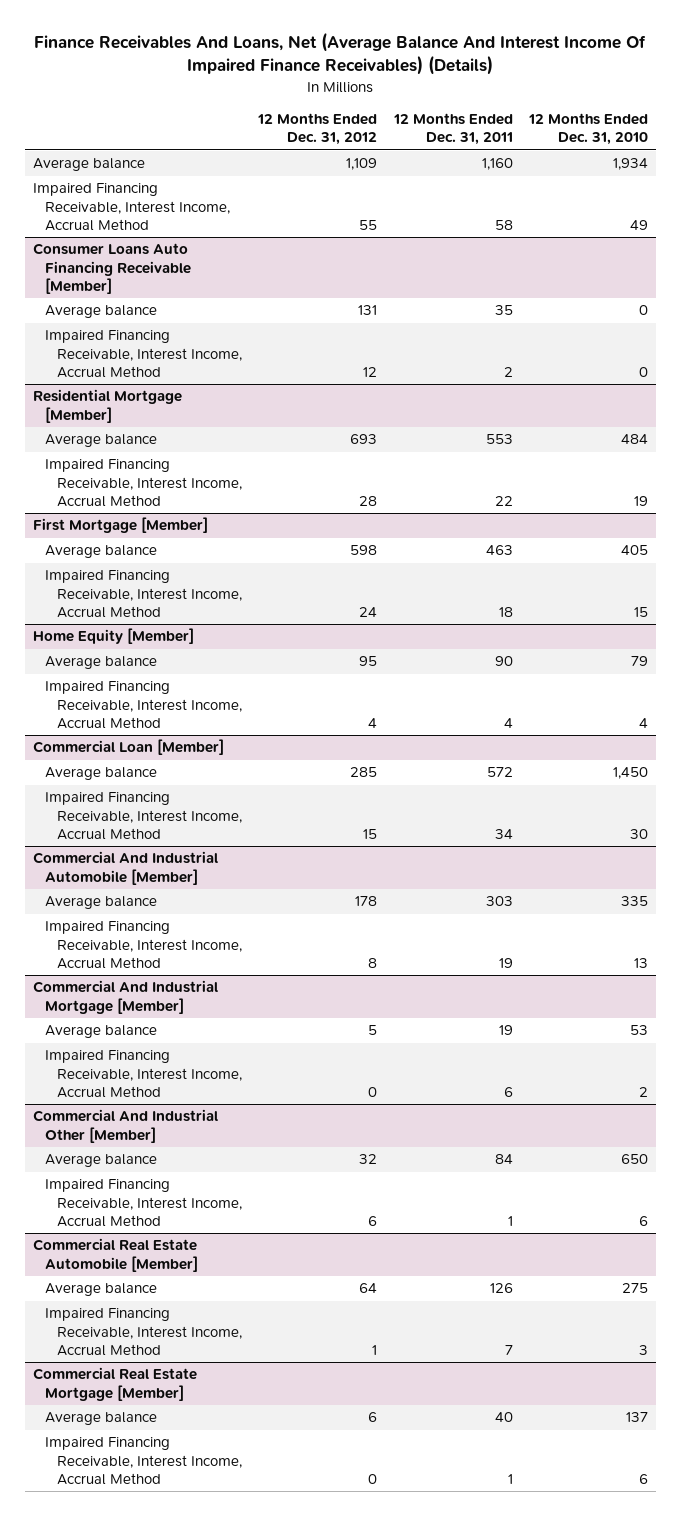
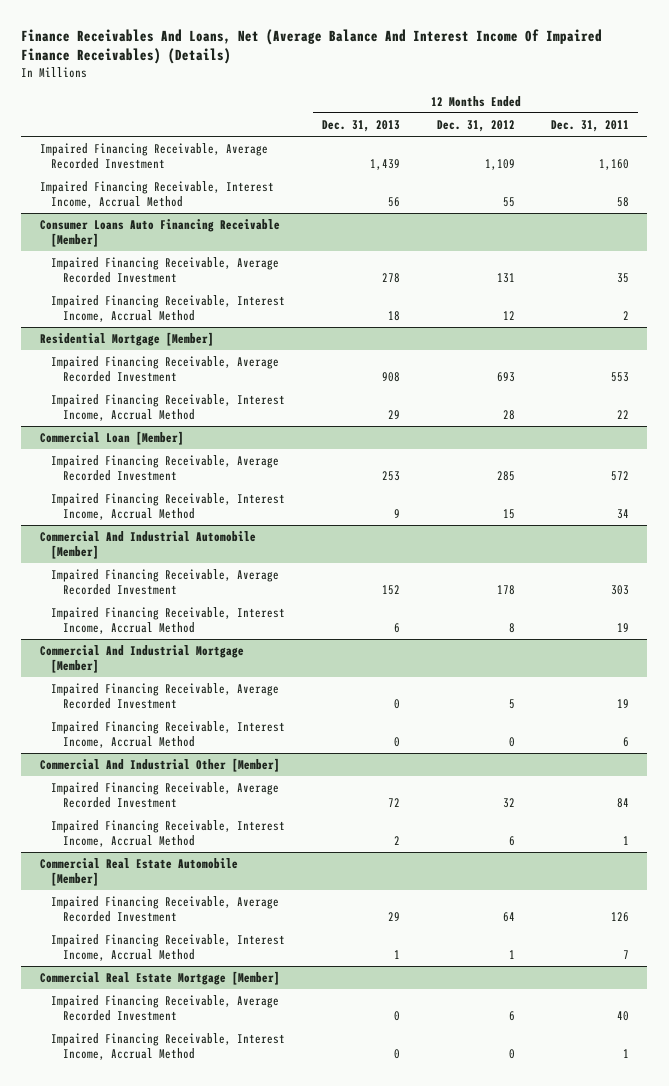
- | 12 Months Ended Dec. 31, 2012 | 12 Months Ended Dec. 31, 2011 | 12 Months Ended Dec. 31, 2010
+ | 12 Months Ended Dec. 31, 2013 | 12 Months Ended Dec. 31, 2012 | 12 Months Ended Dec. 31, 2011
- Average balance | 1,109 | 1,160 | 1,934
+ Impaired Financing Receivable, Average Recorded Investment | 1,439 | 1,109 | 1,160
@ Consumer Loans Auto Financing Receivable [Member]
- Average balance | 131 | 35 | 0
+ Impaired Financing Receivable, Average Recorded Investment | 278 | 131 | 35
@ Residential Mortgage [Member]
- Average balance | 693 | 553 | 484
+ Impaired Financing Receivable, Average Recorded Investment | 908 | 693 | 553
- First Mortgage [Member]
- Average balance | 598 | 463 | 405
- Impaired Financing Receivable, Interest Income, Accrual Method | 24 | 18 | 15
- Home Equity [Member]
- Average balance | 95 | 90 | 79
- Impaired Financing Receivable, Interest Income, Accrual Method | 4 | 4 | 4
@ Commercial Loan [Member]
- Average balance | 285 | 572 | 1,450
+ Impaired Financing Receivable, Average Recorded Investment | 253 | 285 | 572
@ Commercial And Industrial Automobile [Member]
- Average balance | 178 | 303 | 335
+ Impaired Financing Receivable, Average Recorded Investment | 152 | 178 | 303
@ Commercial And Industrial Mortgage [Member]
- Average balance | 5 | 19 | 53
+ Impaired Financing Receivable, Average Recorded Investment | 0 | 5 | 19
@ Commercial And Industrial Other [Member]
- Average balance | 32 | 84 | 650
+ Impaired Financing Receivable, Average Recorded Investment | 72 | 32 | 84
@ Commercial Real Estate Automobile [Member]
- Average balance | 64 | 126 | 275
+ Impaired Financing Receivable, Average Recorded Investment | 29 | 64 | 126
@ Commercial Real Estate Mortgage [Member]
- Average balance | 6 | 40 | 137
+ Impaired Financing Receivable, Average Recorded Investment | 0 | 6 | 40

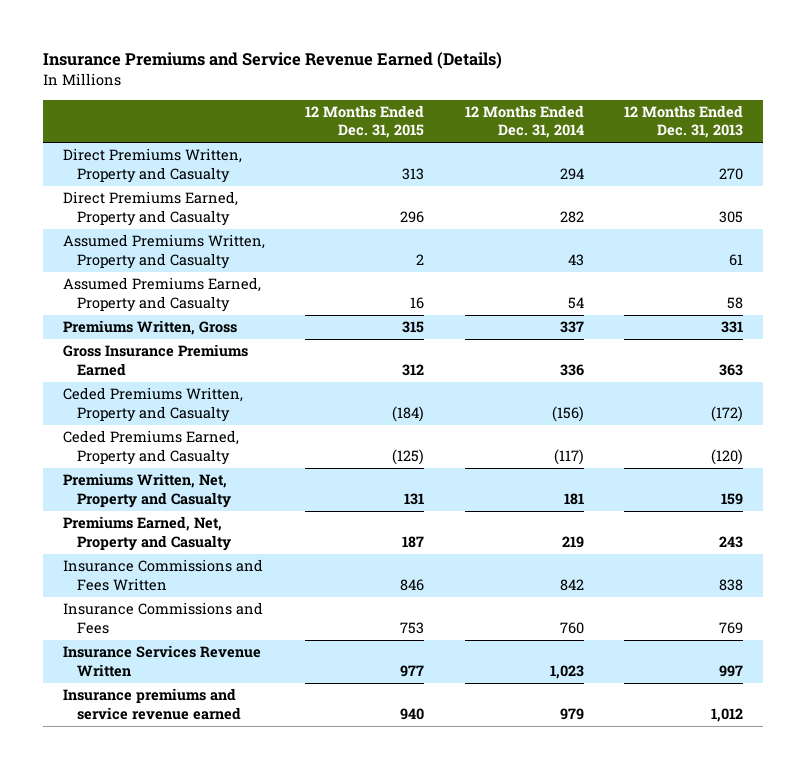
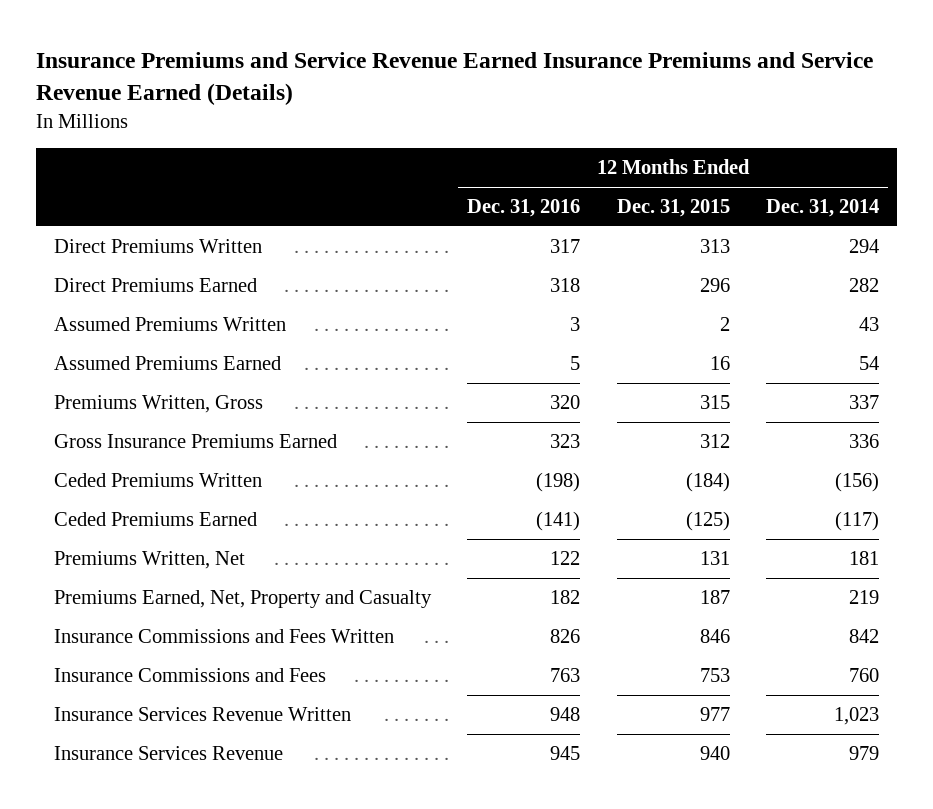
- Insurance Premiums and Service Revenue Earned (Details)
+ Insurance Premiums and Service Revenue Earned Insurance Premiums and Service Revenue Earned (Details)
- | 12 Months Ended Dec. 31, 2015 | 12 Months Ended Dec. 31, 2014 | 12 Months Ended Dec. 31, 2013
+ | 12 Months Ended Dec. 31, 2016 | 12 Months Ended Dec. 31, 2015 | 12 Months Ended Dec. 31, 2014
- Direct Premiums Written, Property and Casualty | 313 | 294 | 270
- Direct Premiums Earned, Property and Casualty | 296 | 282 | 305
- Assumed Premiums Written, Property and Casualty | 2 | 43 | 61
- Assumed Premiums Earned, Property and Casualty | 16 | 54 | 58
+ Direct Premiums Written | 317 | 313 | 294
+ Direct Premiums Earned | 318 | 296 | 282
+ Assumed Premiums Written | 3 | 2 | 43
+ Assumed Premiums Earned | 5 | 16 | 54
- Ceded Premiums Written, Property and Casualty | (184) | (156) | (172)
- Ceded Premiums Earned, Property and Casualty | (125) | (117) | (120)
- Premiums Written, Net, Property and Casualty | 131 | 181 | 159
+ Ceded Premiums Written | (198) | (184) | (156)
+ Ceded Premiums Earned | (141) | (125) | (117)
+ Premiums Written, Net | 122 | 131 | 181
- Insurance premiums and service revenue earned | 940 | 979 | 1,012
+ Insurance Services Revenue | 945 | 940 | 979

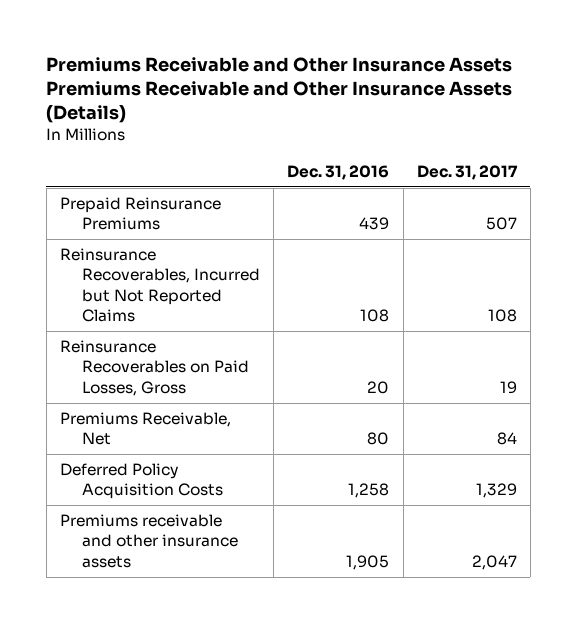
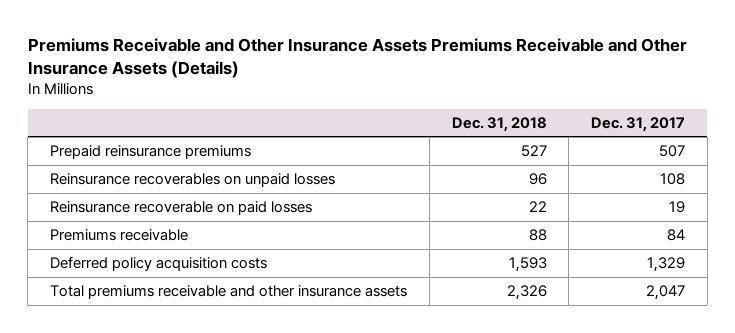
- | Dec. 31, 2016 | Dec. 31, 2017
+ | Dec. 31, 2018 | Dec. 31, 2017
- Prepaid Reinsurance Premiums | 439 | 507
- Reinsurance Recoverables, Incurred but Not Reported Claims | 108 | 108
- Reinsurance Recoverables on Paid Losses, Gross | 20 | 19
- Premiums Receivable, Net | 80 | 84
- Deferred Policy Acquisition Costs | 1,258 | 1,329
- Premiums receivable and other insurance assets | 1,905 | 2,047
+ Prepaid reinsurance premiums | 527 | 507
+ Reinsurance recoverables on unpaid losses | 96 | 108
+ Reinsurance recoverable on paid losses | 22 | 19
+ Premiums receivable | 88 | 84
+ Deferred policy acquisition costs | 1,593 | 1,329
+ Total premiums receivable and other insurance assets | 2,326 | 2,047

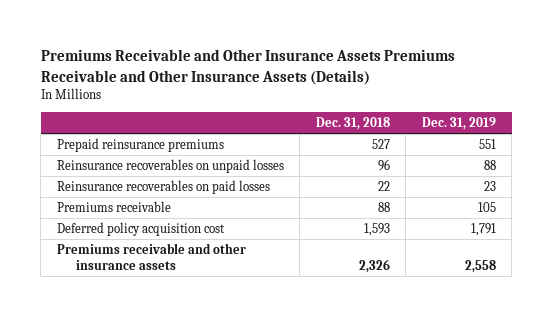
- | Dec. 31, 2018 | Dec. 31, 2017
+ | Dec. 31, 2018 | Dec. 31, 2019
- Reinsurance recoverable on paid losses | 22 | 19
+ Reinsurance recoverables on paid losses | 22 | 23
- Deferred policy acquisition costs | 1,593 | 1,329
- Total premiums receivable and other insurance assets | 2,326 | 2,047
+ Deferred policy acquisition cost | 1,593 | 1,791
+ Premiums receivable and other insurance assets | 2,326 | 2,558

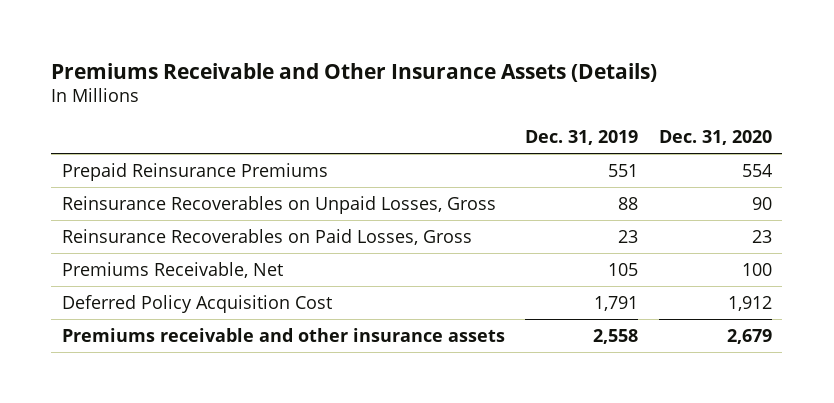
- Premiums Receivable and Other Insurance Assets Premiums Receivable and Other Insurance Assets (Details)
+ Premiums Receivable and Other Insurance Assets (Details)
- | Dec. 31, 2018 | Dec. 31, 2019
+ | Dec. 31, 2019 | Dec. 31, 2020
- Prepaid reinsurance premiums | 527 | 551
- Reinsurance recoverables on unpaid losses | 96 | 88
- Reinsurance recoverables on paid losses | 22 | 23
- Premiums receivable | 88 | 105
- Deferred policy acquisition cost | 1,593 | 1,791
+ Prepaid Reinsurance Premiums | 551 | 554
+ Reinsurance Recoverables on Unpaid Losses, Gross | 88 | 90
+ Reinsurance Recoverables on Paid Losses, Gross | 23 | 23
+ Premiums Receivable, Net | 105 | 100
+ Deferred Policy Acquisition Cost | 1,791 | 1,912

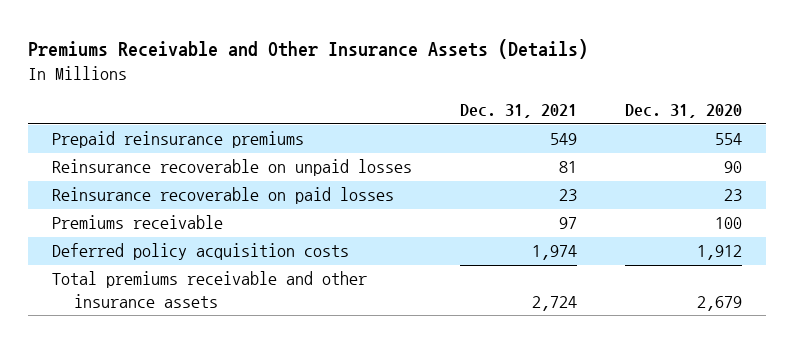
- | Dec. 31, 2019 | Dec. 31, 2020
+ | Dec. 31, 2021 | Dec. 31, 2020
- Prepaid Reinsurance Premiums | 551 | 554
- Reinsurance Recoverables on Unpaid Losses, Gross | 88 | 90
- Reinsurance Recoverables on Paid Losses, Gross | 23 | 23
- Premiums Receivable, Net | 105 | 100
- Deferred Policy Acquisition Cost | 1,791 | 1,912
- Premiums receivable and other insurance assets | 2,558 | 2,679
+ Prepaid reinsurance premiums | 549 | 554
+ Reinsurance recoverable on unpaid losses | 81 | 90
+ Reinsurance recoverable on paid losses | 23 | 23
+ Premiums receivable | 97 | 100
+ Deferred policy acquisition costs | 1,974 | 1,912
+ Total premiums receivable and other insurance assets | 2,724 | 2,679

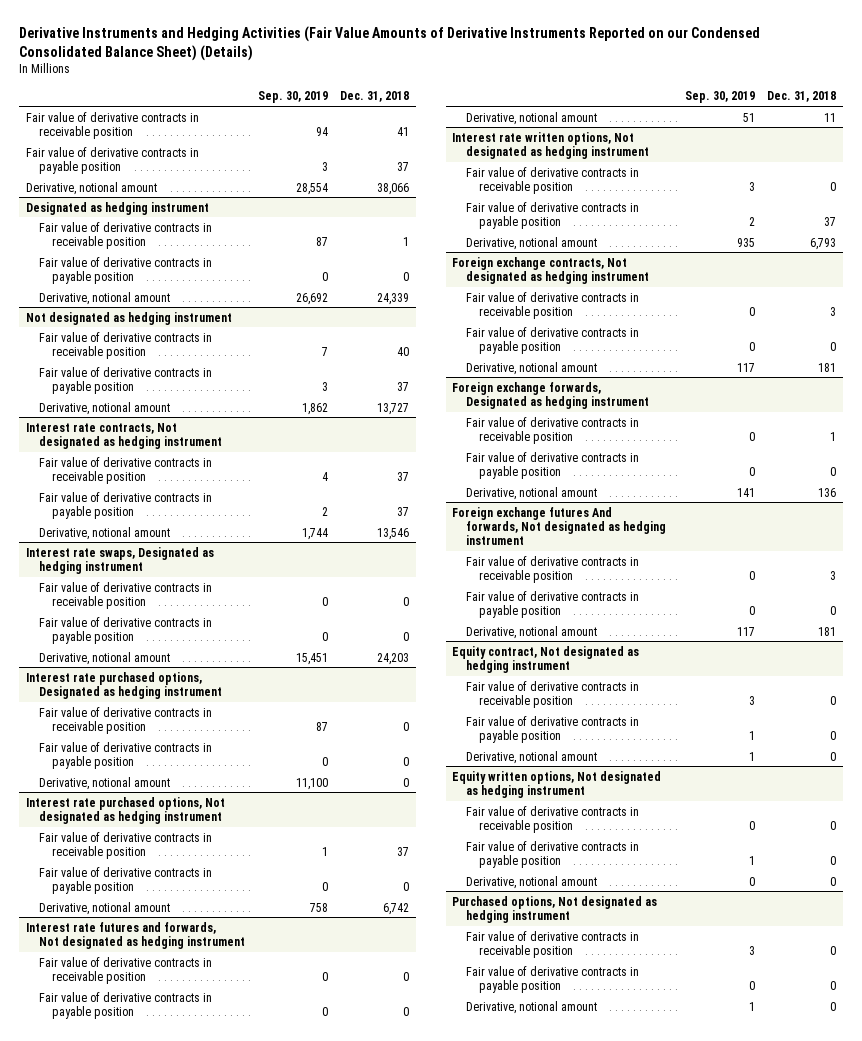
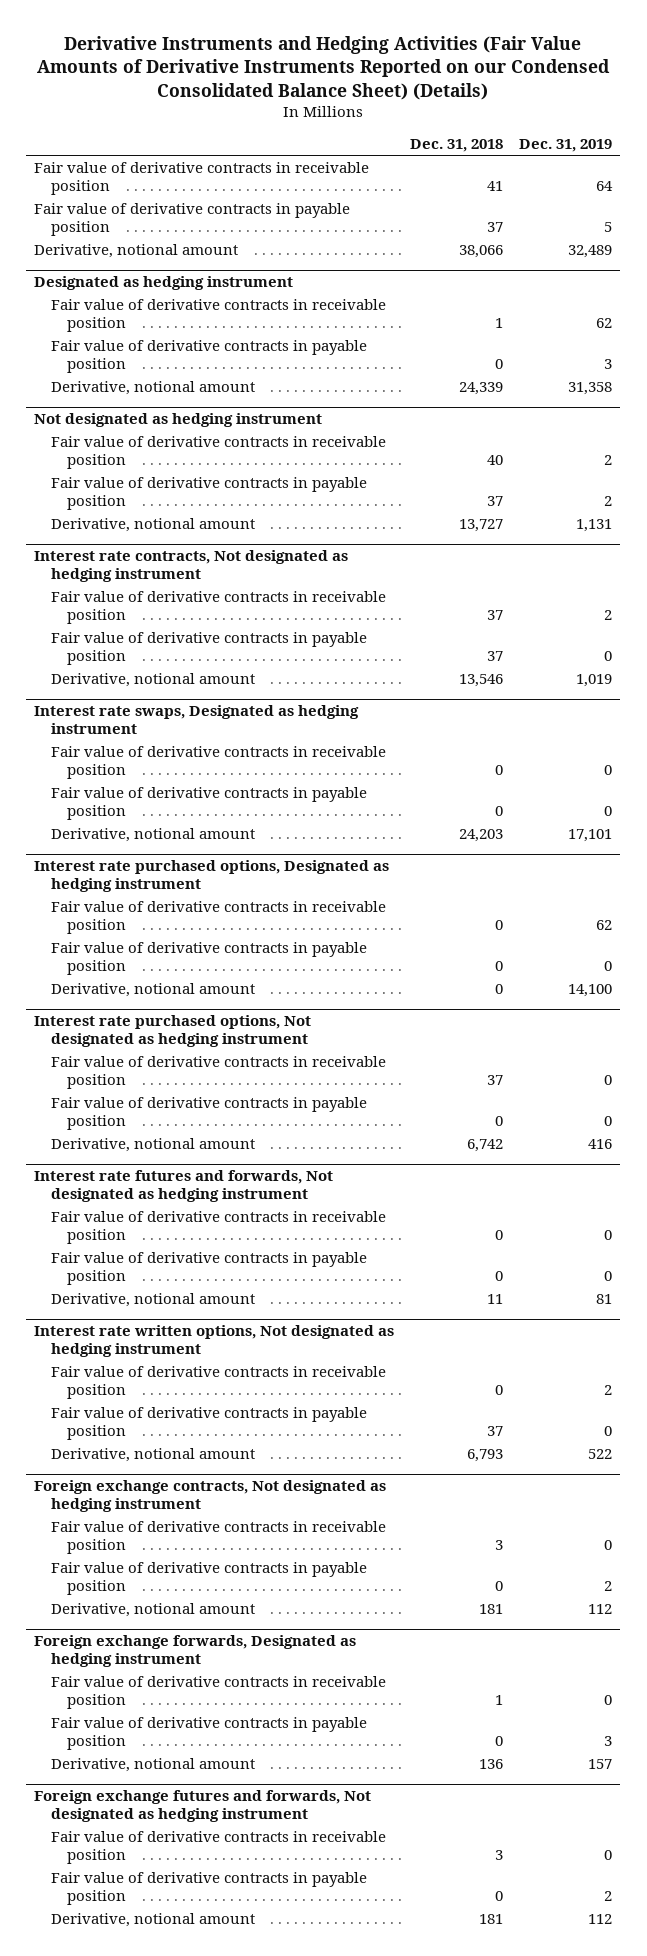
- | Sep. 30, 2019 | Dec. 31, 2018
+ | Dec. 31, 2018 | Dec. 31, 2019
- Foreign exchange futures And forwards, Not designated as hedging instrument
+ Foreign exchange futures and forwards, Not designated as hedging instrument
- Equity contract, Not designated as hedging instrument
- Fair value of derivative contracts in receivable position | 3 | 0
- Fair value of derivative contracts in payable position | 1 | 0
- Derivative, notional amount | 1 | 0
- Equity written options, Not designated as hedging instrument
- Fair value of derivative contracts in receivable position | 0 | 0
- Fair value of derivative contracts in payable position | 1 | 0
- Derivative, notional amount | 0 | 0
- Purchased options, Not designated as hedging instrument
- Fair value of derivative contracts in receivable position | 3 | 0
- Fair value of derivative contracts in payable position | 0 | 0
- Derivative, notional amount | 1 | 0

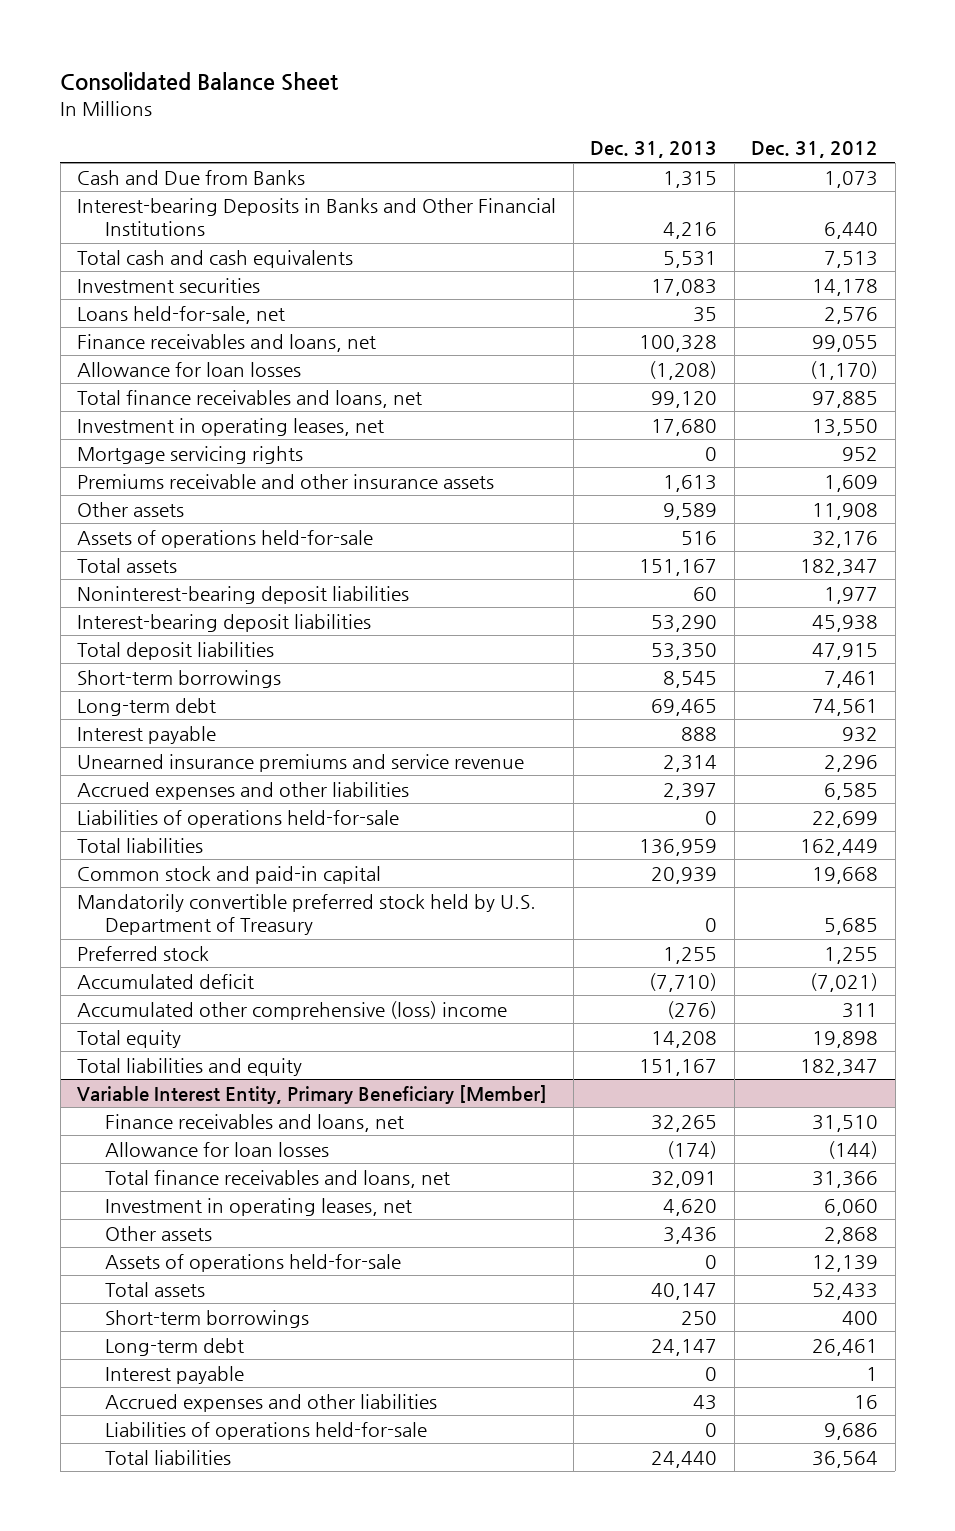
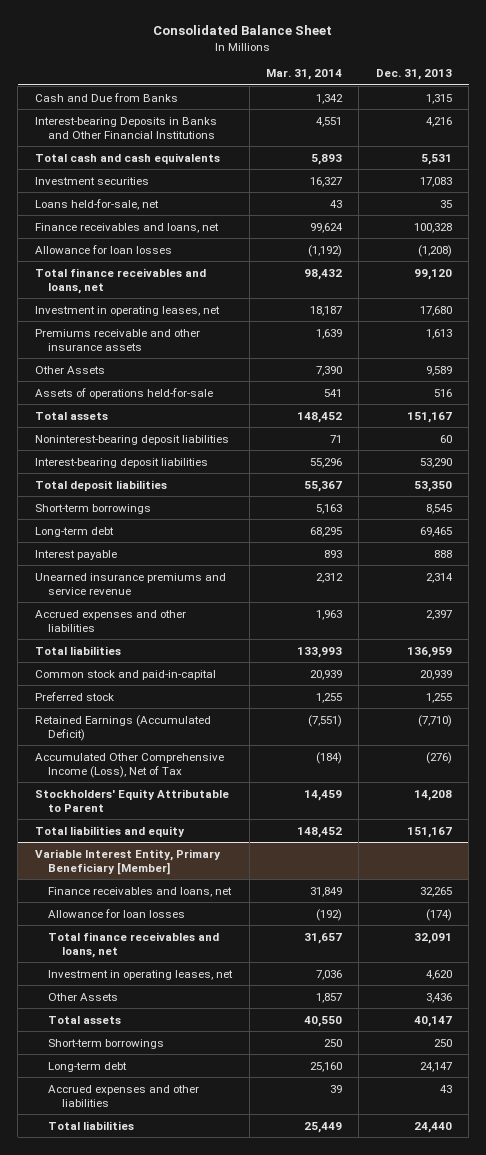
- | Dec. 31, 2013 | Dec. 31, 2012
+ | Mar. 31, 2014 | Dec. 31, 2013
- Mortgage servicing rights | 0 | 952
- Other assets | 9,589 | 11,908
+ Other Assets | 7,390 | 9,589
- Liabilities of operations held-for-sale | 0 | 22,699
- Common stock and paid-in capital | 20,939 | 19,668
- Mandatorily convertible preferred stock held by U.S. Department of Treasury | 0 | 5,685
+ Common stock and paid-in-capital | 20,939 | 20,939
- Accumulated deficit | (7,710) | (7,021)
- Accumulated other comprehensive (loss) income | (276) | 311
- Total equity | 14,208 | 19,898
+ Retained Earnings (Accumulated Deficit) | (7,551) | (7,710)
+ Accumulated Other Comprehensive Income (Loss), Net of Tax | (184) | (276)
+ Stockholders' Equity Attributable to Parent | 14,459 | 14,208
@ Variable Interest Entity, Primary Beneficiary [Member]
- Other assets | 3,436 | 2,868
- Assets of operations held-for-sale | 0 | 12,139
+ Other Assets | 1,857 | 3,436
- Interest payable | 0 | 1
- Liabilities of operations held-for-sale | 0 | 9,686

